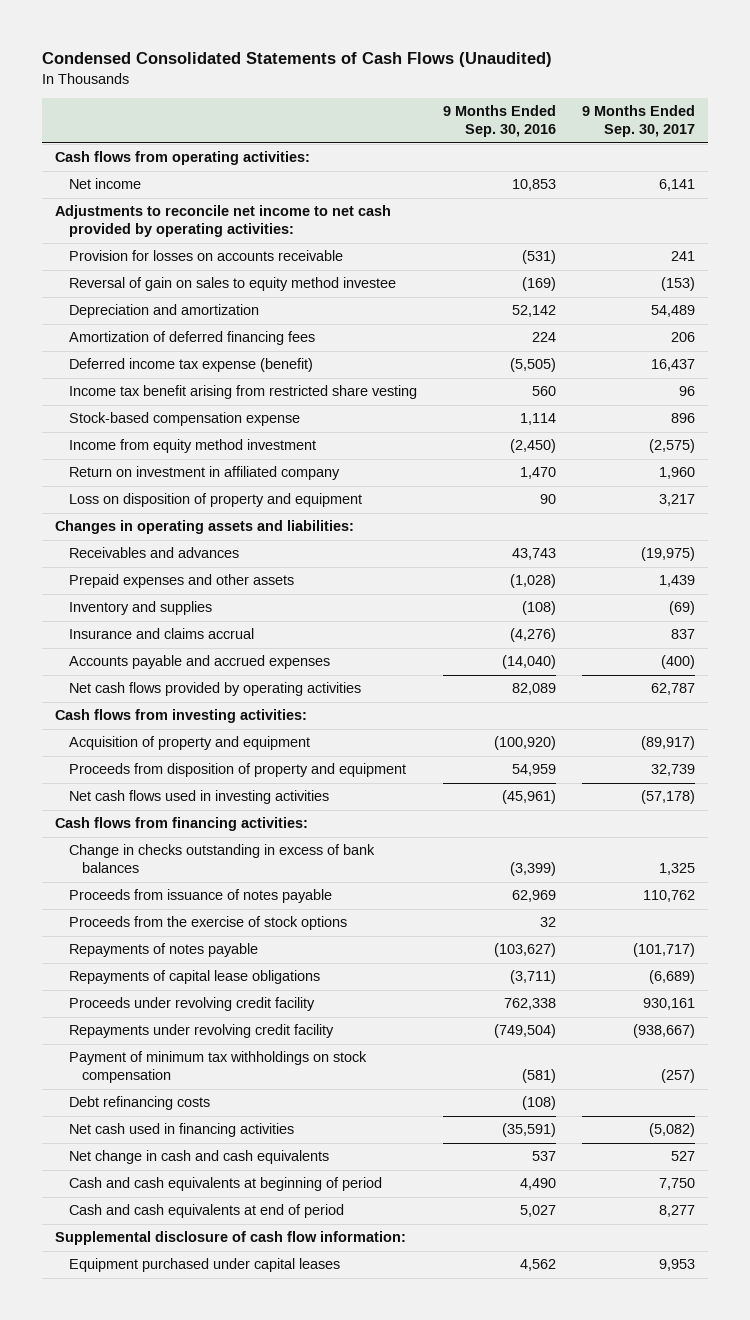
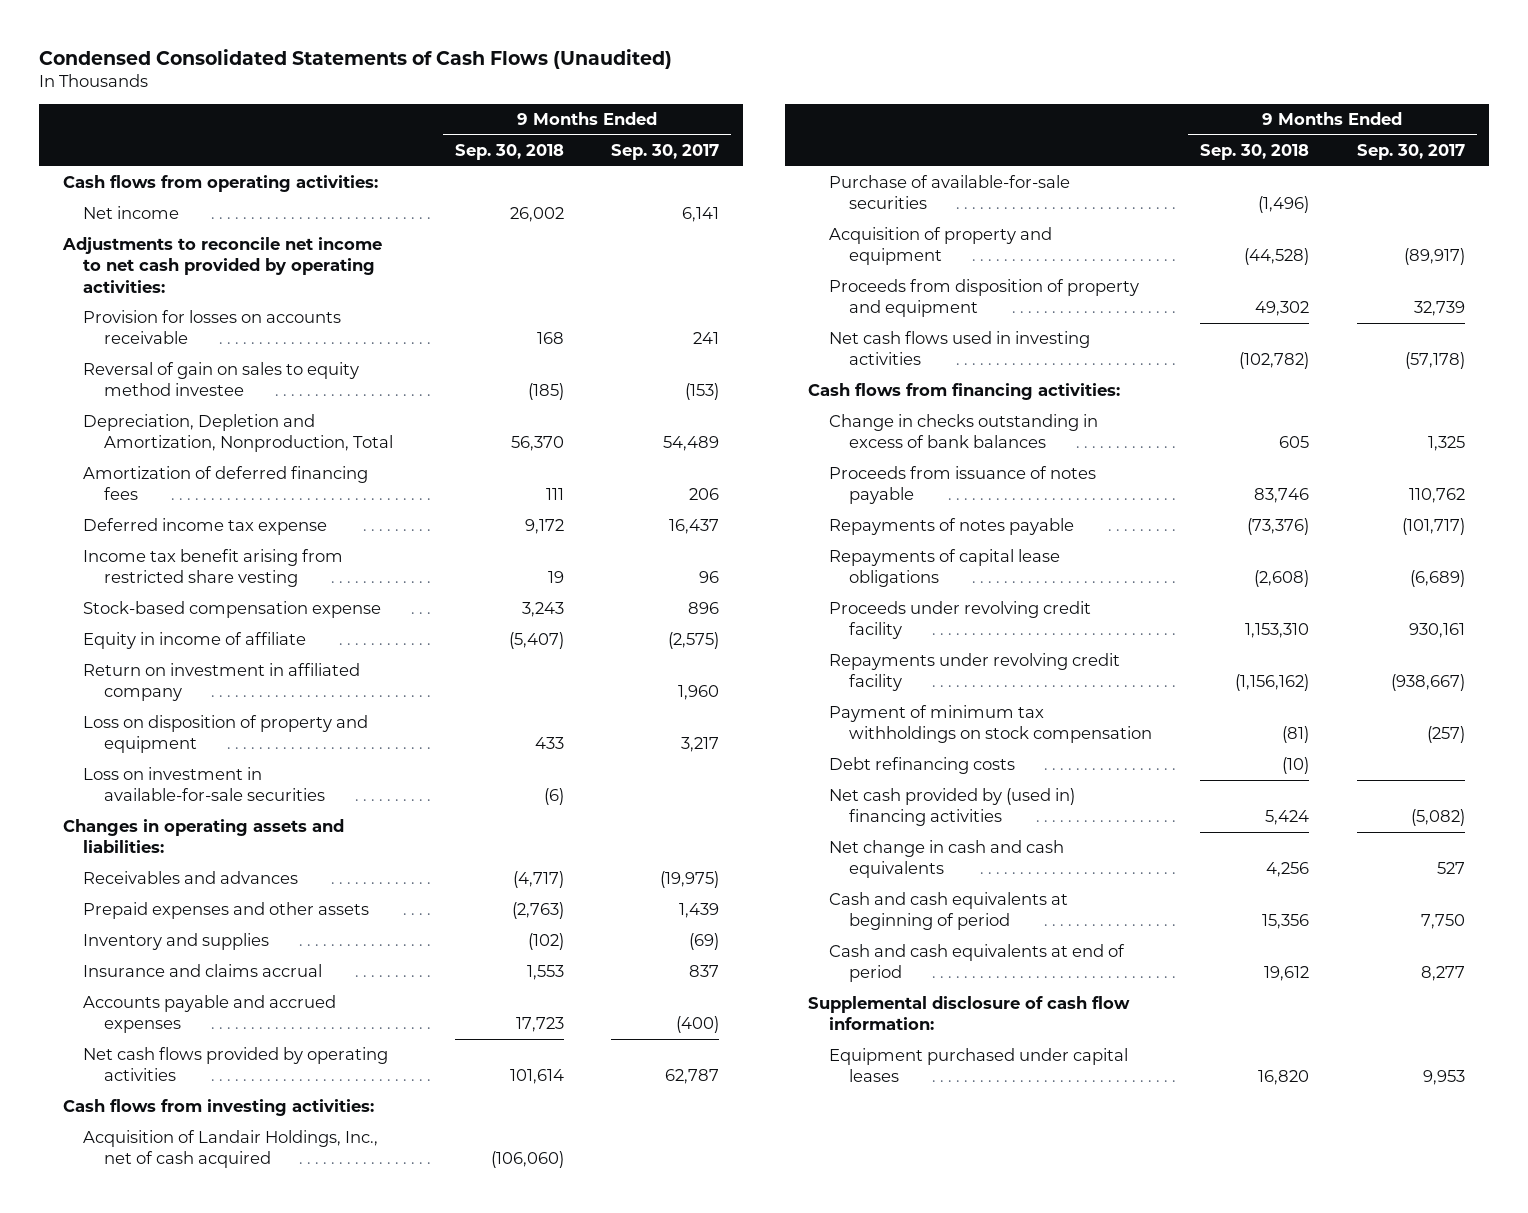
- | 9 Months Ended Sep. 30, 2016 | 9 Months Ended Sep. 30, 2017
+ | 9 Months Ended Sep. 30, 2018 | 9 Months Ended Sep. 30, 2017
- Depreciation and amortization | 52,142 | 54,489
+ Depreciation, Depletion and Amortization, Nonproduction, Total | 56,370 | 54,489
- Deferred income tax expense (benefit) | (5,505) | 16,437
+ Deferred income tax expense | 9,172 | 16,437
- Income from equity method investment | (2,450) | (2,575)
+ Equity in income of affiliate | (5,407) | (2,575)
+ Loss on investment in available-for-sale securities | (6) |
+ Acquisition of Landair Holdings, Inc., net of cash acquired | (106,060) |
+ Purchase of available-for-sale securities | (1,496) |
- Proceeds from the exercise of stock options | 32 |
- Net cash used in financing activities | (35,591) | (5,082)
+ Net cash provided by (used in) financing activities | 5,424 | (5,082)

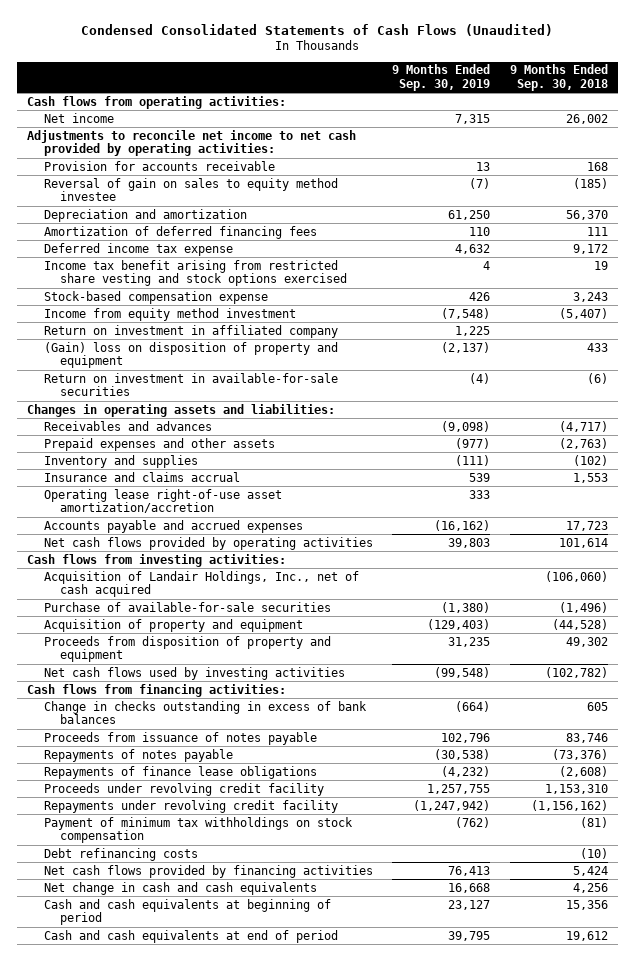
- | 9 Months Ended Sep. 30, 2018 | 9 Months Ended Sep. 30, 2017
+ | 9 Months Ended Sep. 30, 2019 | 9 Months Ended Sep. 30, 2018
- Provision for losses on accounts receivable | 168 | 241
+ Provision for accounts receivable | 13 | 168
- Depreciation, Depletion and Amortization, Nonproduction, Total | 56,370 | 54,489
+ Depreciation and amortization | 61,250 | 56,370
- Income tax benefit arising from restricted share vesting | 19 | 96
+ Income tax benefit arising from restricted share vesting and stock options exercised | 4 | 19
- Equity in income of affiliate | (5,407) | (2,575)
+ Income from equity method investment | (7,548) | (5,407)
- Loss on disposition of property and equipment | 433 | 3,217
- Loss on investment in available-for-sale securities | (6) |
+ (Gain) loss on disposition of property and equipment | (2,137) | 433
+ Return on investment in available-for-sale securities | (4) | (6)
+ Operating lease right-of-use asset amortization/accretion | 333 |
- Net cash flows used in investing activities | (102,782) | (57,178)
+ Net cash flows used by investing activities | (99,548) | (102,782)
- Repayments of capital lease obligations | (2,608) | (6,689)
+ Repayments of finance lease obligations | (4,232) | (2,608)
- Net cash provided by (used in) financing activities | 5,424 | (5,082)
+ Net cash flows provided by financing activities | 76,413 | 5,424
- Supplemental disclosure of cash flow information:
- Equipment purchased under capital leases | 16,820 | 9,953

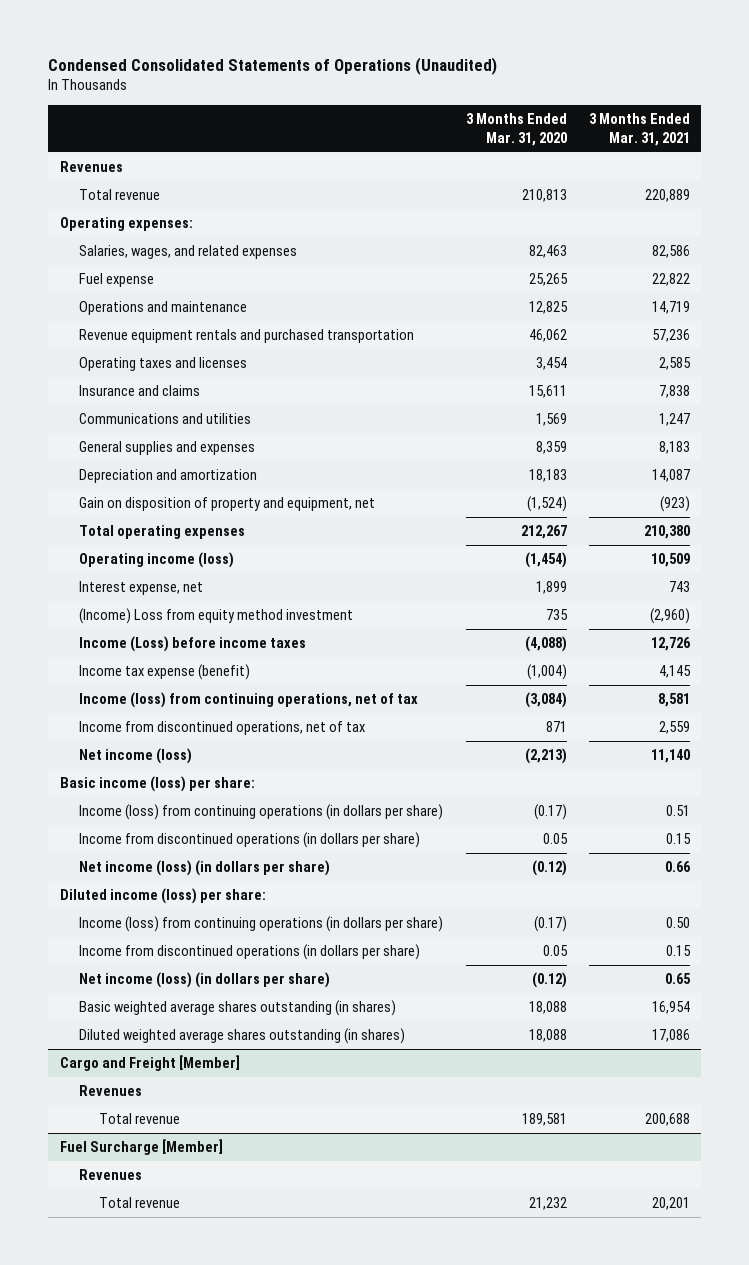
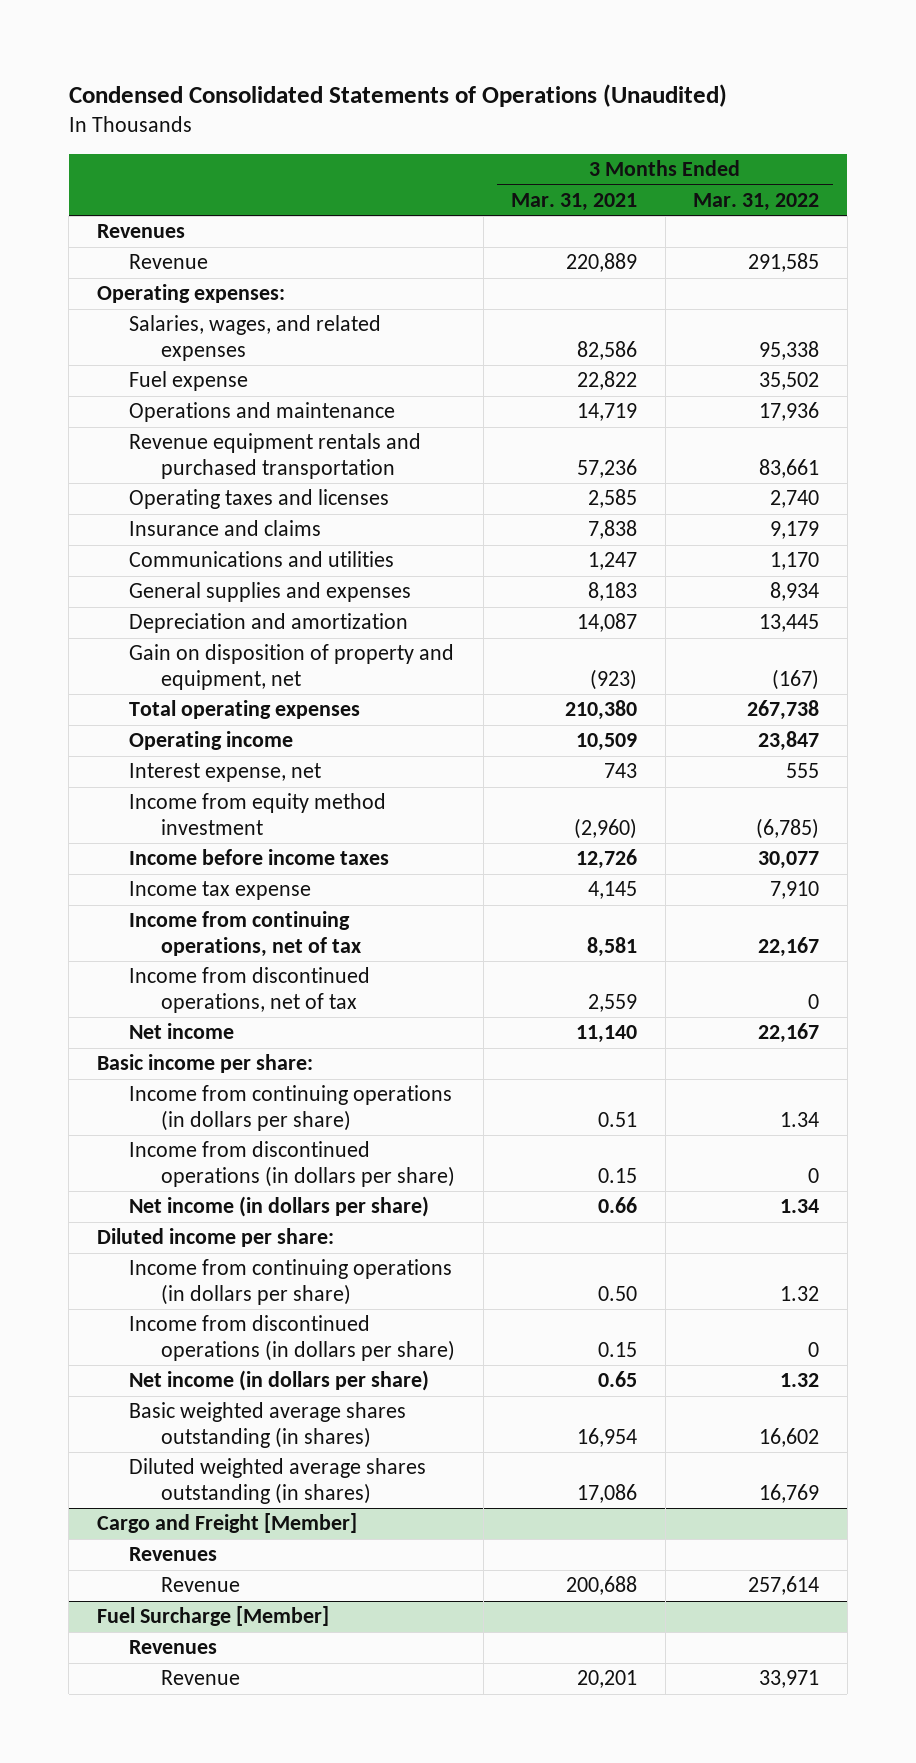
- | 3 Months Ended Mar. 31, 2020 | 3 Months Ended Mar. 31, 2021
+ | 3 Months Ended Mar. 31, 2021 | 3 Months Ended Mar. 31, 2022
- Total revenue | 210,813 | 220,889
+ Revenue | 220,889 | 291,585
- Operating income (loss) | (1,454) | 10,509
+ Operating income | 10,509 | 23,847
- (Income) Loss from equity method investment | 735 | (2,960)
- Income (Loss) before income taxes | (4,088) | 12,726
- Income tax expense (benefit) | (1,004) | 4,145
- Income (loss) from continuing operations, net of tax | (3,084) | 8,581
+ Income from equity method investment | (2,960) | (6,785)
+ Income before income taxes | 12,726 | 30,077
+ Income tax expense | 4,145 | 7,910
+ Income from continuing operations, net of tax | 8,581 | 22,167
- Net income (loss) | (2,213) | 11,140
- Basic income (loss) per share:
- Income (loss) from continuing operations (in dollars per share) | (0.17) | 0.51
+ Net income | 11,140 | 22,167
+ Basic income per share:
+ Income from continuing operations (in dollars per share) | 0.51 | 1.34
- Net income (loss) (in dollars per share) | (0.12) | 0.66
- Diluted income (loss) per share:
- Income (loss) from continuing operations (in dollars per share) | (0.17) | 0.50
+ Net income (in dollars per share) | 0.66 | 1.34
+ Diluted income per share:
+ Income from continuing operations (in dollars per share) | 0.50 | 1.32
- Net income (loss) (in dollars per share) | (0.12) | 0.65
+ Net income (in dollars per share) | 0.65 | 1.32
@ Cargo and Freight [Member]
- Total revenue | 189,581 | 200,688
+ Revenue | 200,688 | 257,614
@ Fuel Surcharge [Member]
- Total revenue | 21,232 | 20,201
+ Revenue | 20,201 | 33,971

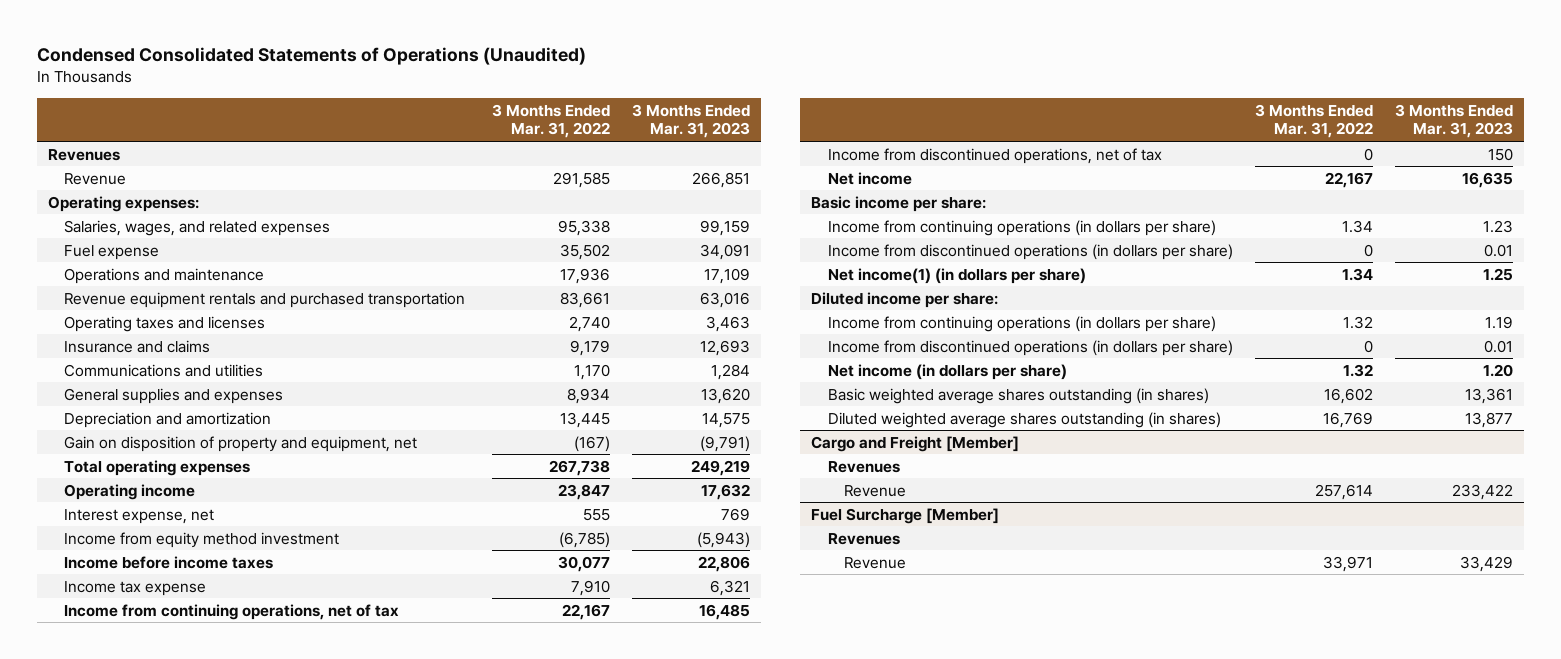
- | 3 Months Ended Mar. 31, 2021 | 3 Months Ended Mar. 31, 2022
+ | 3 Months Ended Mar. 31, 2022 | 3 Months Ended Mar. 31, 2023
- Net income (in dollars per share) | 0.66 | 1.34
+ Net income(1) (in dollars per share) | 1.34 | 1.25

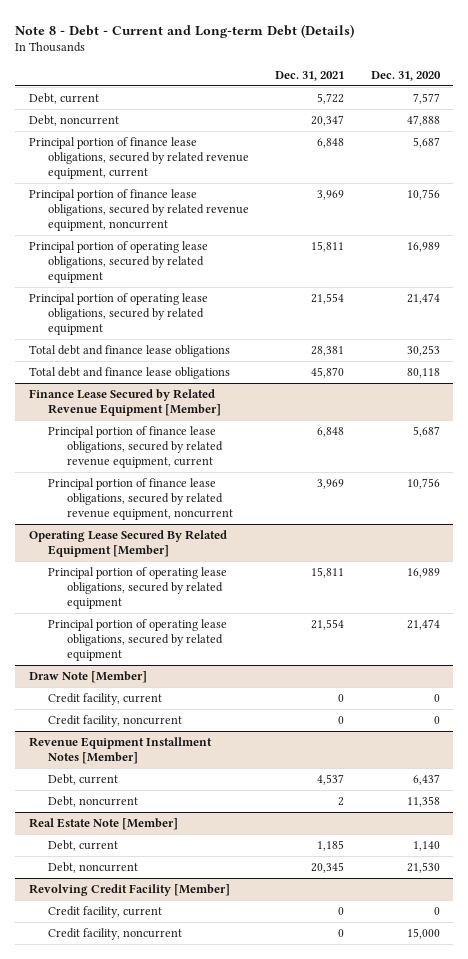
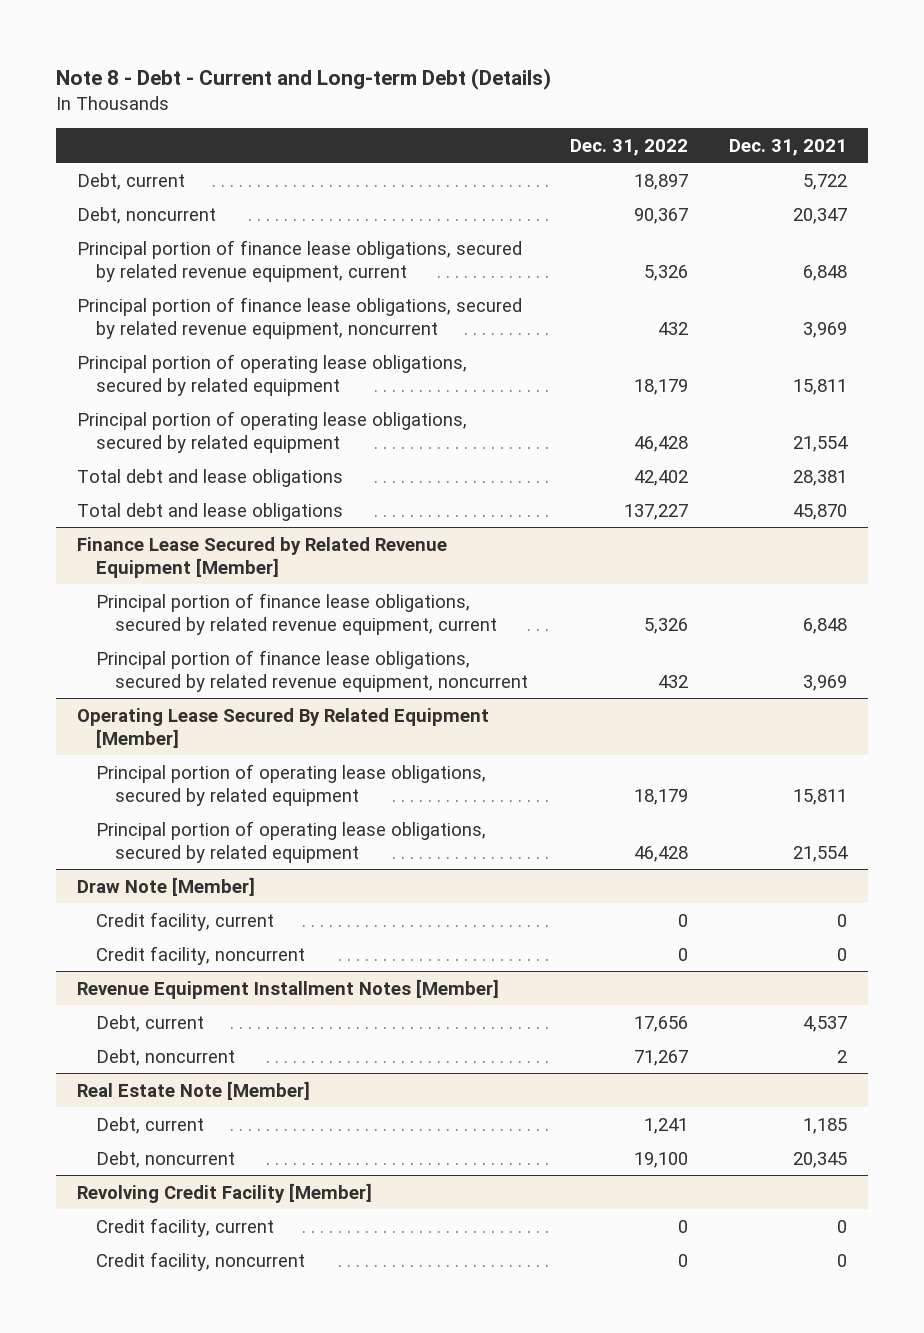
- | Dec. 31, 2021 | Dec. 31, 2020
+ | Dec. 31, 2022 | Dec. 31, 2021
- Total debt and finance lease obligations | 28,381 | 30,253
- Total debt and finance lease obligations | 45,870 | 80,118
+ Total debt and lease obligations | 42,402 | 28,381
+ Total debt and lease obligations | 137,227 | 45,870

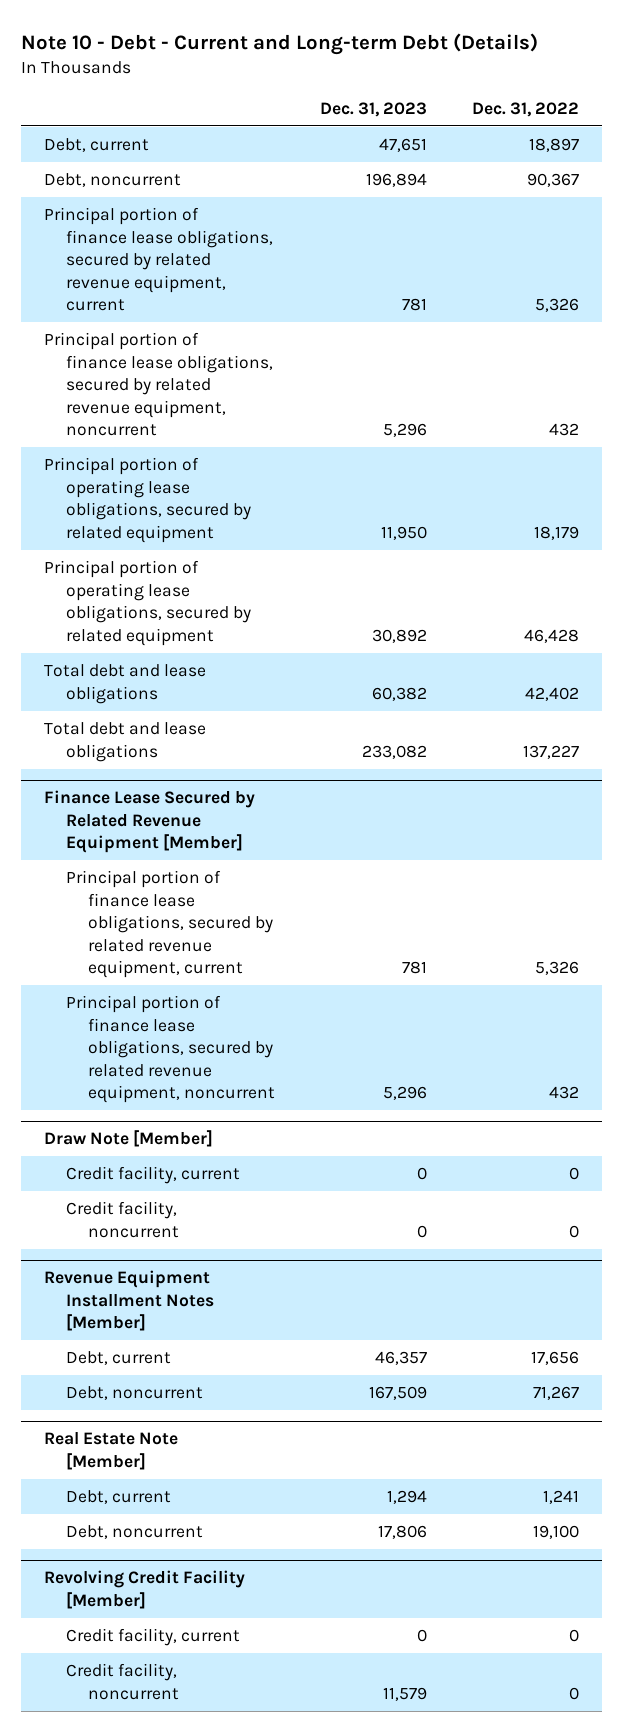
- Note 8 - Debt - Current and Long-term Debt (Details)
+ Note 10 - Debt - Current and Long-term Debt (Details)
- | Dec. 31, 2022 | Dec. 31, 2021
+ | Dec. 31, 2023 | Dec. 31, 2022
- Operating Lease Secured By Related Equipment [Member]
- Principal portion of operating lease obligations, secured by related equipment | 18,179 | 15,811
- Principal portion of operating lease obligations, secured by related equipment | 46,428 | 21,554

